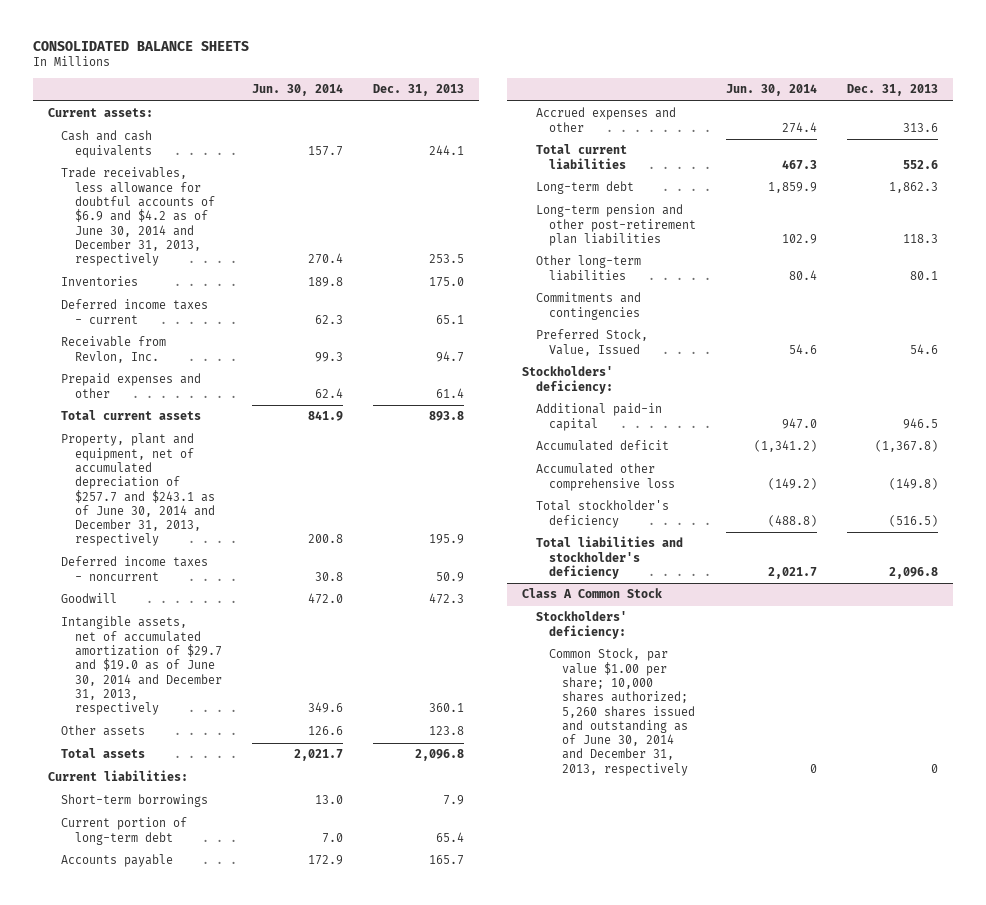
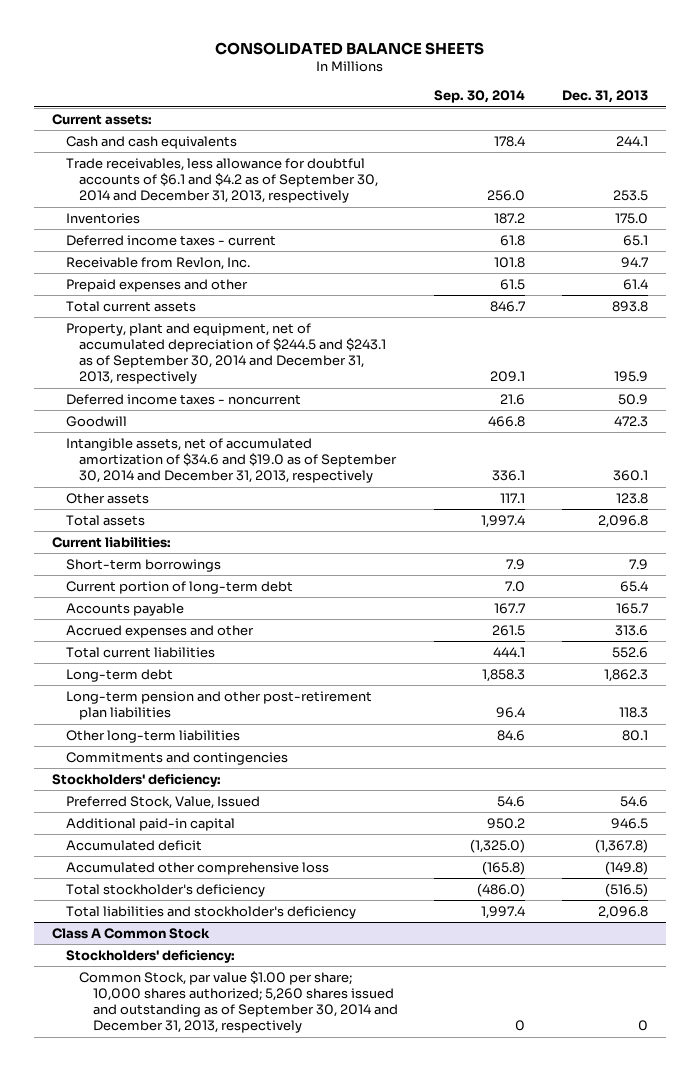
- | Jun. 30, 2014 | Dec. 31, 2013
+ | Sep. 30, 2014 | Dec. 31, 2013
- Trade receivables, less allowance for doubtful accounts of $6.9 and $4.2 as of June 30, 2014 and December 31, 2013, respectively | 270.4 | 253.5
+ Trade receivables, less allowance for doubtful accounts of $6.1 and $4.2 as of September 30, 2014 and December 31, 2013, respectively | 256.0 | 253.5
- Property, plant and equipment, net of accumulated depreciation of $257.7 and $243.1 as of June 30, 2014 and December 31, 2013, respectively | 200.8 | 195.9
+ Property, plant and equipment, net of accumulated depreciation of $244.5 and $243.1 as of September 30, 2014 and December 31, 2013, respectively | 209.1 | 195.9
- Intangible assets, net of accumulated amortization of $29.7 and $19.0 as of June 30, 2014 and December 31, 2013, respectively | 349.6 | 360.1
+ Intangible assets, net of accumulated amortization of $34.6 and $19.0 as of September 30, 2014 and December 31, 2013, respectively | 336.1 | 360.1
moved down: Preferred Stock, Value, Issued | 54.6 | 54.6
@ Class A Common Stock
- Common Stock, par value $1.00 per share; 10,000 shares authorized; 5,260 shares issued and outstanding as of June 30, 2014 and December 31, 2013, respectively | 0 | 0
+ Common Stock, par value $1.00 per share; 10,000 shares authorized; 5,260 shares issued and outstanding as of September 30, 2014 and December 31, 2013, respectively | 0 | 0

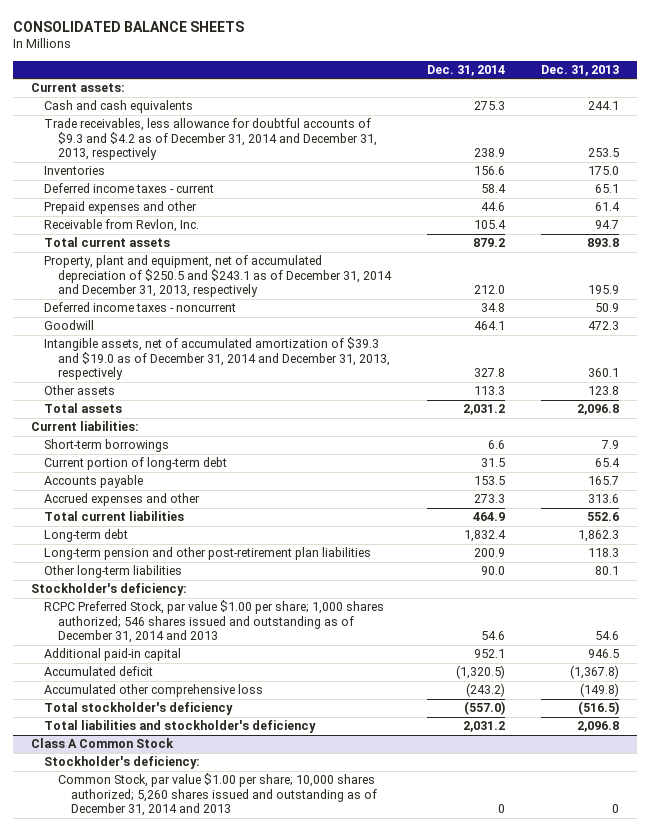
- | Sep. 30, 2014 | Dec. 31, 2013
+ | Dec. 31, 2014 | Dec. 31, 2013
- Trade receivables, less allowance for doubtful accounts of $6.1 and $4.2 as of September 30, 2014 and December 31, 2013, respectively | 256.0 | 253.5
+ Trade receivables, less allowance for doubtful accounts of $9.3 and $4.2 as of December 31, 2014 and December 31, 2013, respectively | 238.9 | 253.5
moved down: Receivable from Revlon, Inc. | 105.4 | 94.7
- Property, plant and equipment, net of accumulated depreciation of $244.5 and $243.1 as of September 30, 2014 and December 31, 2013, respectively | 209.1 | 195.9
+ Property, plant and equipment, net of accumulated depreciation of $250.5 and $243.1 as of December 31, 2014 and December 31, 2013, respectively | 212.0 | 195.9
- Intangible assets, net of accumulated amortization of $34.6 and $19.0 as of September 30, 2014 and December 31, 2013, respectively | 336.1 | 360.1
+ Intangible assets, net of accumulated amortization of $39.3 and $19.0 as of December 31, 2014 and December 31, 2013, respectively | 327.8 | 360.1
- Commitments and contingencies
- Stockholders' deficiency:
- Preferred Stock, Value, Issued | 54.6 | 54.6
+ Stockholder's deficiency:
+ RCPC Preferred Stock, par value $1.00 per share; 1,000 shares authorized; 546 shares issued and outstanding as of December 31, 2014 and 2013 | 54.6 | 54.6
@ Class A Common Stock
- Stockholders' deficiency:
- Common Stock, par value $1.00 per share; 10,000 shares authorized; 5,260 shares issued and outstanding as of September 30, 2014 and December 31, 2013, respectively | 0 | 0
+ Stockholder's deficiency:
+ Common Stock, par value $1.00 per share; 10,000 shares authorized; 5,260 shares issued and outstanding as of December 31, 2014 and 2013 | 0 | 0

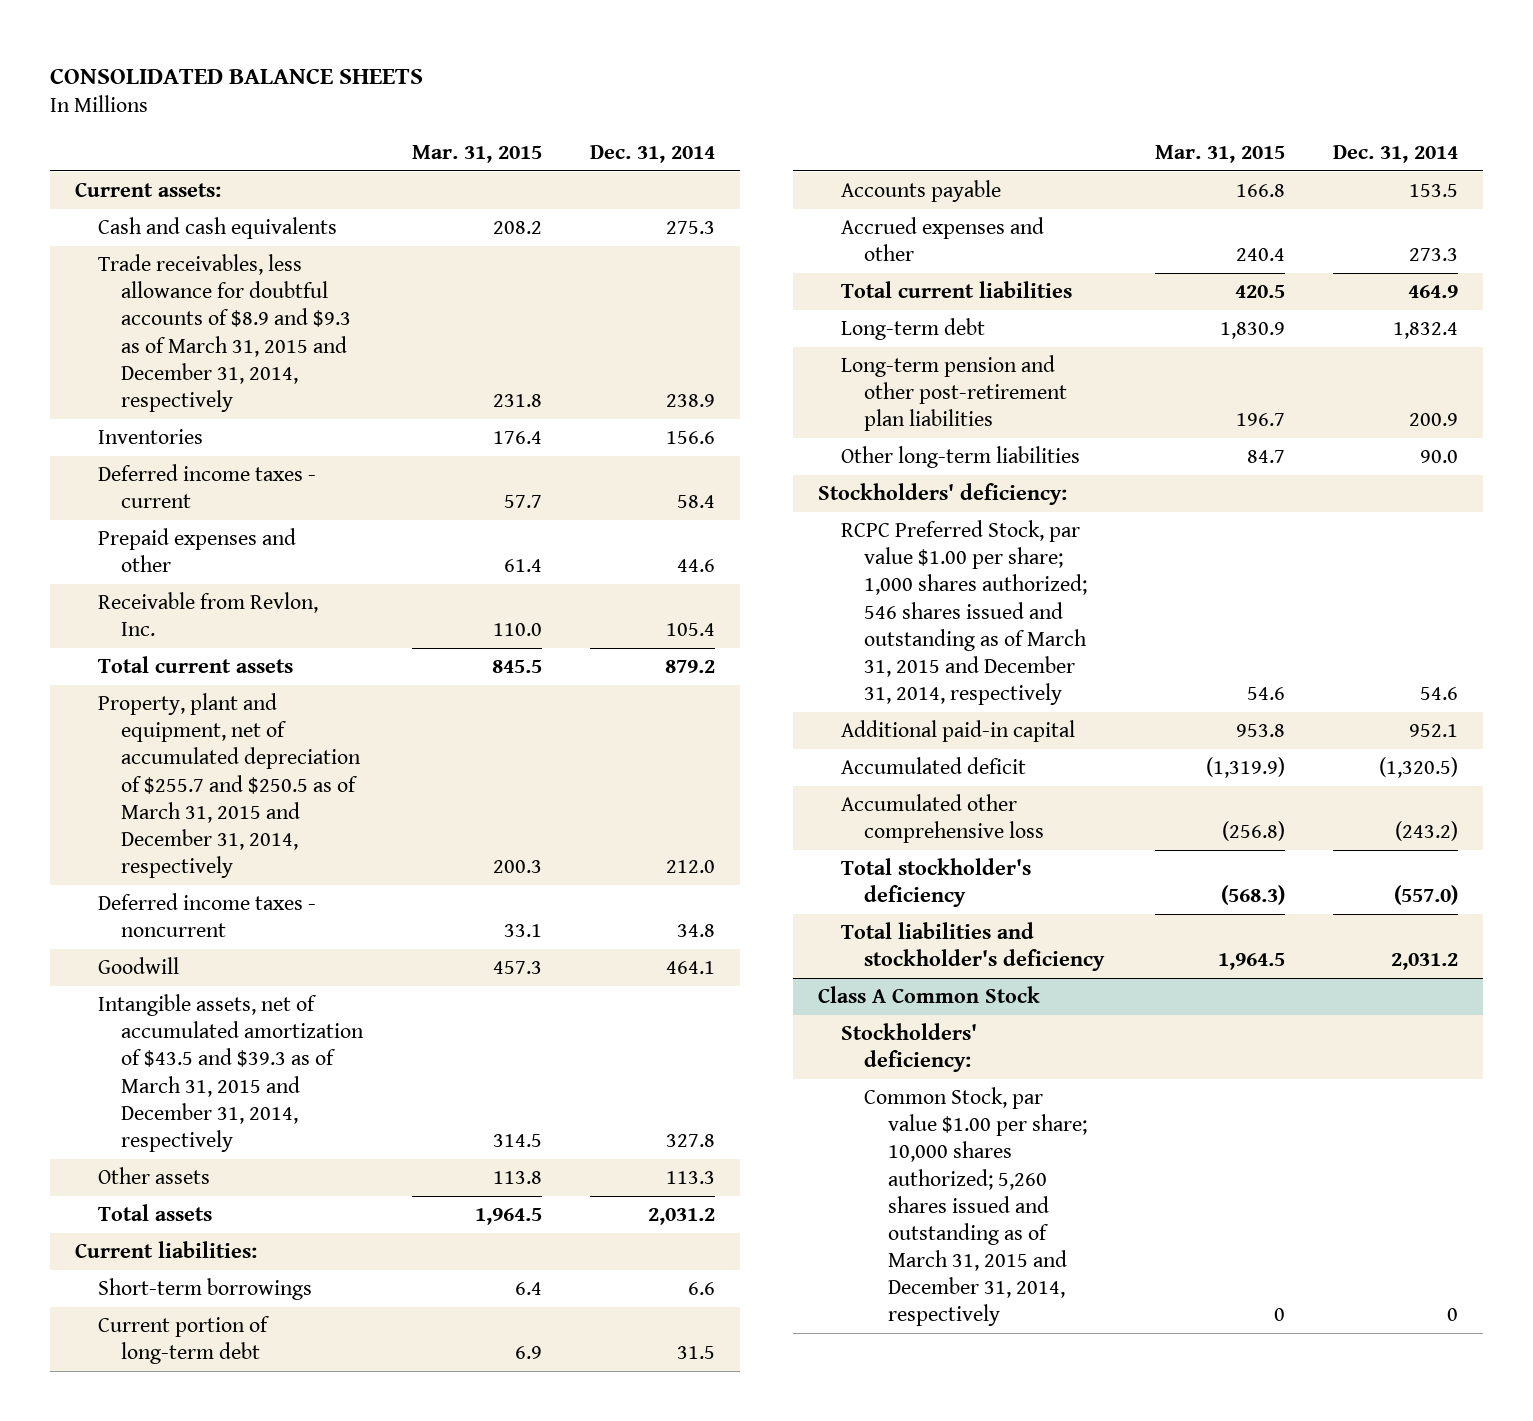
- | Dec. 31, 2014 | Dec. 31, 2013
+ | Mar. 31, 2015 | Dec. 31, 2014
- Trade receivables, less allowance for doubtful accounts of $9.3 and $4.2 as of December 31, 2014 and December 31, 2013, respectively | 238.9 | 253.5
+ Trade receivables, less allowance for doubtful accounts of $8.9 and $9.3 as of March 31, 2015 and December 31, 2014, respectively | 231.8 | 238.9
- Property, plant and equipment, net of accumulated depreciation of $250.5 and $243.1 as of December 31, 2014 and December 31, 2013, respectively | 212.0 | 195.9
+ Property, plant and equipment, net of accumulated depreciation of $255.7 and $250.5 as of March 31, 2015 and December 31, 2014, respectively | 200.3 | 212.0
- Intangible assets, net of accumulated amortization of $39.3 and $19.0 as of December 31, 2014 and December 31, 2013, respectively | 327.8 | 360.1
+ Intangible assets, net of accumulated amortization of $43.5 and $39.3 as of March 31, 2015 and December 31, 2014, respectively | 314.5 | 327.8
- Stockholder's deficiency:
- RCPC Preferred Stock, par value $1.00 per share; 1,000 shares authorized; 546 shares issued and outstanding as of December 31, 2014 and 2013 | 54.6 | 54.6
+ Stockholders' deficiency:
+ RCPC Preferred Stock, par value $1.00 per share; 1,000 shares authorized; 546 shares issued and outstanding as of March 31, 2015 and December 31, 2014, respectively | 54.6 | 54.6
@ Class A Common Stock
- Stockholder's deficiency:
- Common Stock, par value $1.00 per share; 10,000 shares authorized; 5,260 shares issued and outstanding as of December 31, 2014 and 2013 | 0 | 0
+ Stockholders' deficiency:
+ Common Stock, par value $1.00 per share; 10,000 shares authorized; 5,260 shares issued and outstanding as of March 31, 2015 and December 31, 2014, respectively | 0 | 0

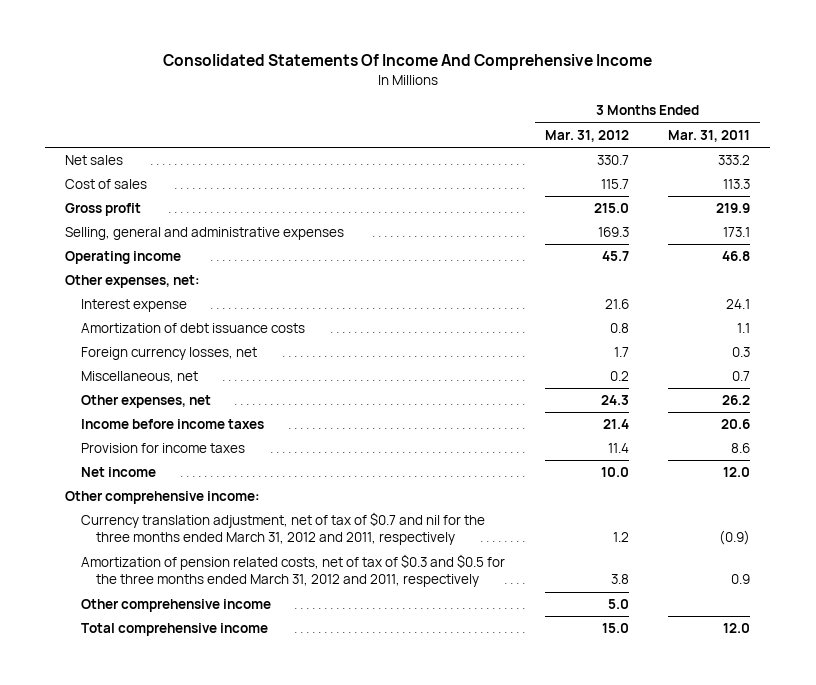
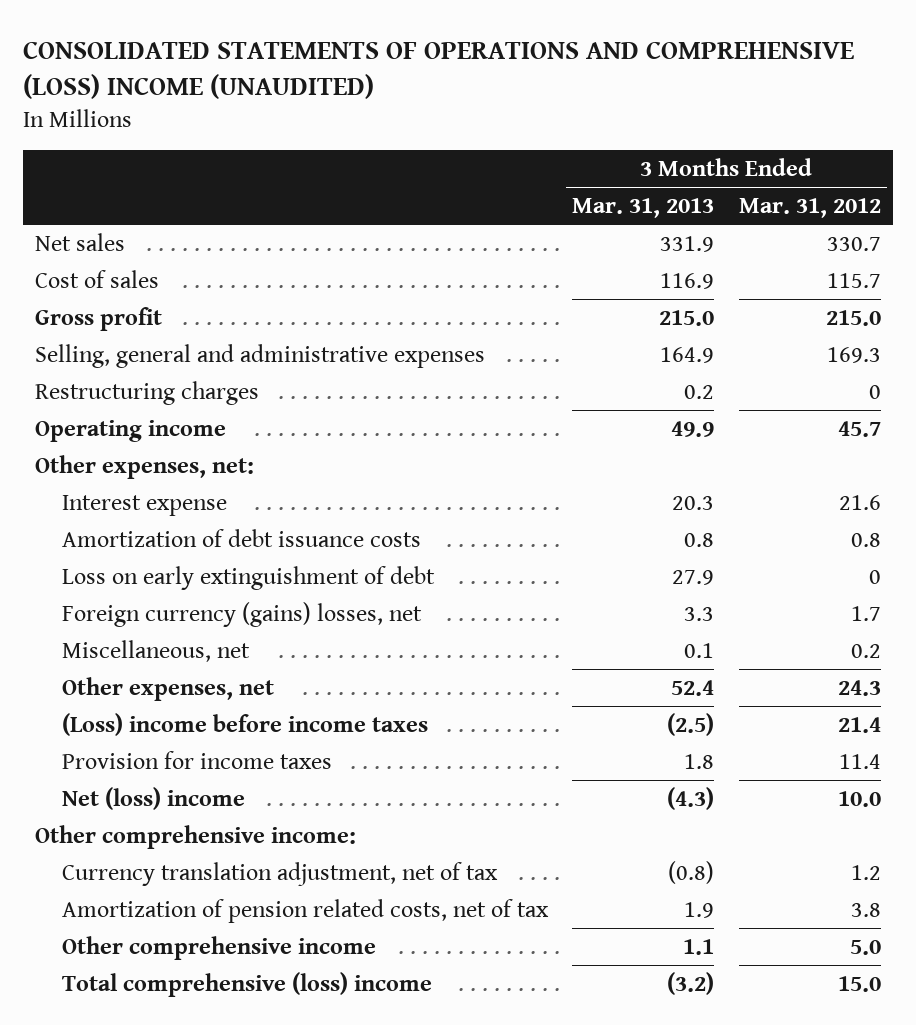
- Consolidated Statements Of Income And Comprehensive Income
+ CONSOLIDATED STATEMENTS OF OPERATIONS AND COMPREHENSIVE (LOSS) INCOME (UNAUDITED)
- | 3 Months Ended Mar. 31, 2012 | 3 Months Ended Mar. 31, 2011
+ | 3 Months Ended Mar. 31, 2013 | 3 Months Ended Mar. 31, 2012
+ Restructuring charges | 0.2 | 0
- Foreign currency losses, net | 1.7 | 0.3
+ Loss on early extinguishment of debt | 27.9 | 0
+ Foreign currency (gains) losses, net | 3.3 | 1.7
- Income before income taxes | 21.4 | 20.6
+ (Loss) income before income taxes | (2.5) | 21.4
- Net income | 10.0 | 12.0
+ Net (loss) income | (4.3) | 10.0
- Currency translation adjustment, net of tax of $0.7 and nil for the three months ended March 31, 2012 and 2011, respectively | 1.2 | (0.9)
- Amortization of pension related costs, net of tax of $0.3 and $0.5 for the three months ended March 31, 2012 and 2011, respectively | 3.8 | 0.9
+ Currency translation adjustment, net of tax | (0.8) | 1.2
+ Amortization of pension related costs, net of tax | 1.9 | 3.8
- Total comprehensive income | 15.0 | 12.0
+ Total comprehensive (loss) income | (3.2) | 15.0

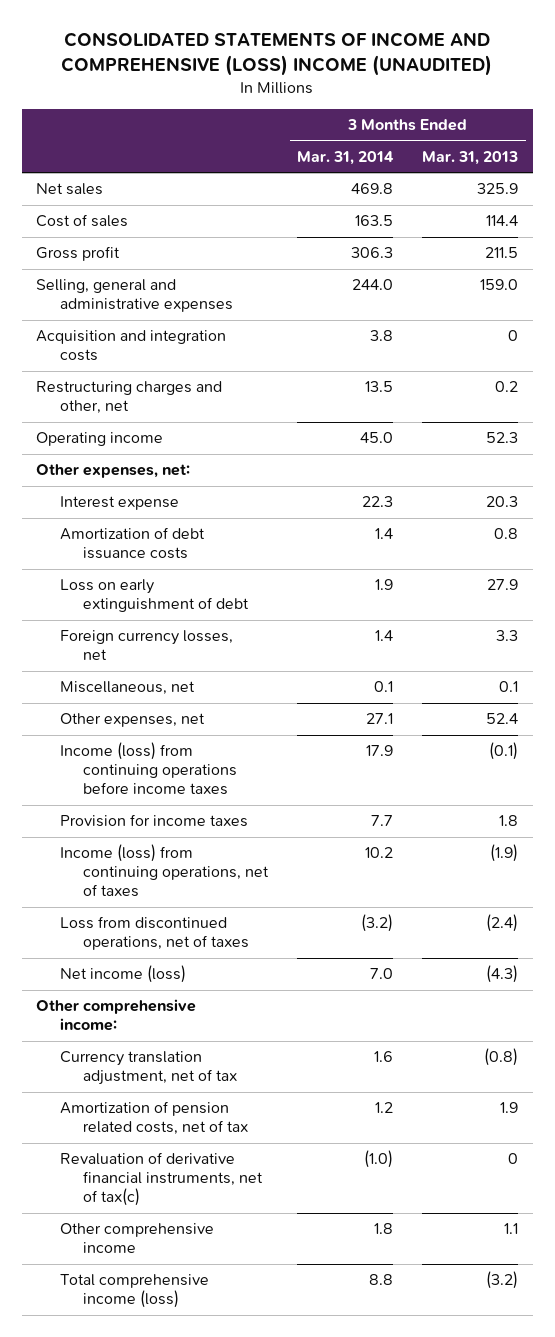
- CONSOLIDATED STATEMENTS OF OPERATIONS AND COMPREHENSIVE (LOSS) INCOME (UNAUDITED)
+ CONSOLIDATED STATEMENTS OF INCOME AND COMPREHENSIVE (LOSS) INCOME (UNAUDITED)
- | 3 Months Ended Mar. 31, 2013 | 3 Months Ended Mar. 31, 2012
+ | 3 Months Ended Mar. 31, 2014 | 3 Months Ended Mar. 31, 2013
- Net sales | 331.9 | 330.7
- Cost of sales | 116.9 | 115.7
- Gross profit | 215.0 | 215.0
- Selling, general and administrative expenses | 164.9 | 169.3
- Restructuring charges | 0.2 | 0
- Operating income | 49.9 | 45.7
+ Net sales | 469.8 | 325.9
+ Cost of sales | 163.5 | 114.4
+ Gross profit | 306.3 | 211.5
+ Selling, general and administrative expenses | 244.0 | 159.0
+ Acquisition and integration costs | 3.8 | 0
+ Restructuring charges and other, net | 13.5 | 0.2
+ Operating income | 45.0 | 52.3
- Foreign currency (gains) losses, net | 3.3 | 1.7
+ Foreign currency losses, net | 1.4 | 3.3
- (Loss) income before income taxes | (2.5) | 21.4
+ Income (loss) from continuing operations before income taxes | 17.9 | (0.1)
- Net (loss) income | (4.3) | 10.0
+ Income (loss) from continuing operations, net of taxes | 10.2 | (1.9)
+ Loss from discontinued operations, net of taxes | (3.2) | (2.4)
+ Net income (loss) | 7.0 | (4.3)
+ Revaluation of derivative financial instruments, net of tax(c) | (1.0) | 0
- Total comprehensive (loss) income | (3.2) | 15.0
+ Total comprehensive income (loss) | 8.8 | (3.2)

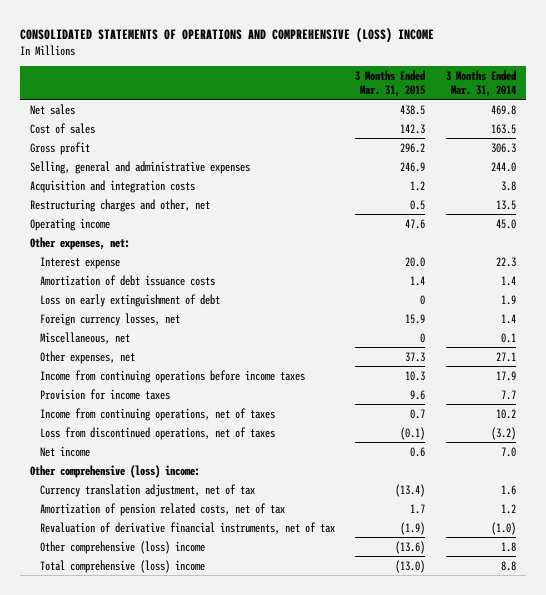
- CONSOLIDATED STATEMENTS OF INCOME AND COMPREHENSIVE (LOSS) INCOME (UNAUDITED)
+ CONSOLIDATED STATEMENTS OF OPERATIONS AND COMPREHENSIVE (LOSS) INCOME
- | 3 Months Ended Mar. 31, 2014 | 3 Months Ended Mar. 31, 2013
+ | 3 Months Ended Mar. 31, 2015 | 3 Months Ended Mar. 31, 2014
- Income (loss) from continuing operations before income taxes | 17.9 | (0.1)
+ Income from continuing operations before income taxes | 10.3 | 17.9
- Income (loss) from continuing operations, net of taxes | 10.2 | (1.9)
+ Income from continuing operations, net of taxes | 0.7 | 10.2
- Net income (loss) | 7.0 | (4.3)
- Other comprehensive income:
+ Net income | 0.6 | 7.0
+ Other comprehensive (loss) income:
- Revaluation of derivative financial instruments, net of tax(c) | (1.0) | 0
- Other comprehensive income | 1.8 | 1.1
- Total comprehensive income (loss) | 8.8 | (3.2)
+ Revaluation of derivative financial instruments, net of tax | (1.9) | (1.0)
+ Other comprehensive (loss) income | (13.6) | 1.8
+ Total comprehensive (loss) income | (13.0) | 8.8

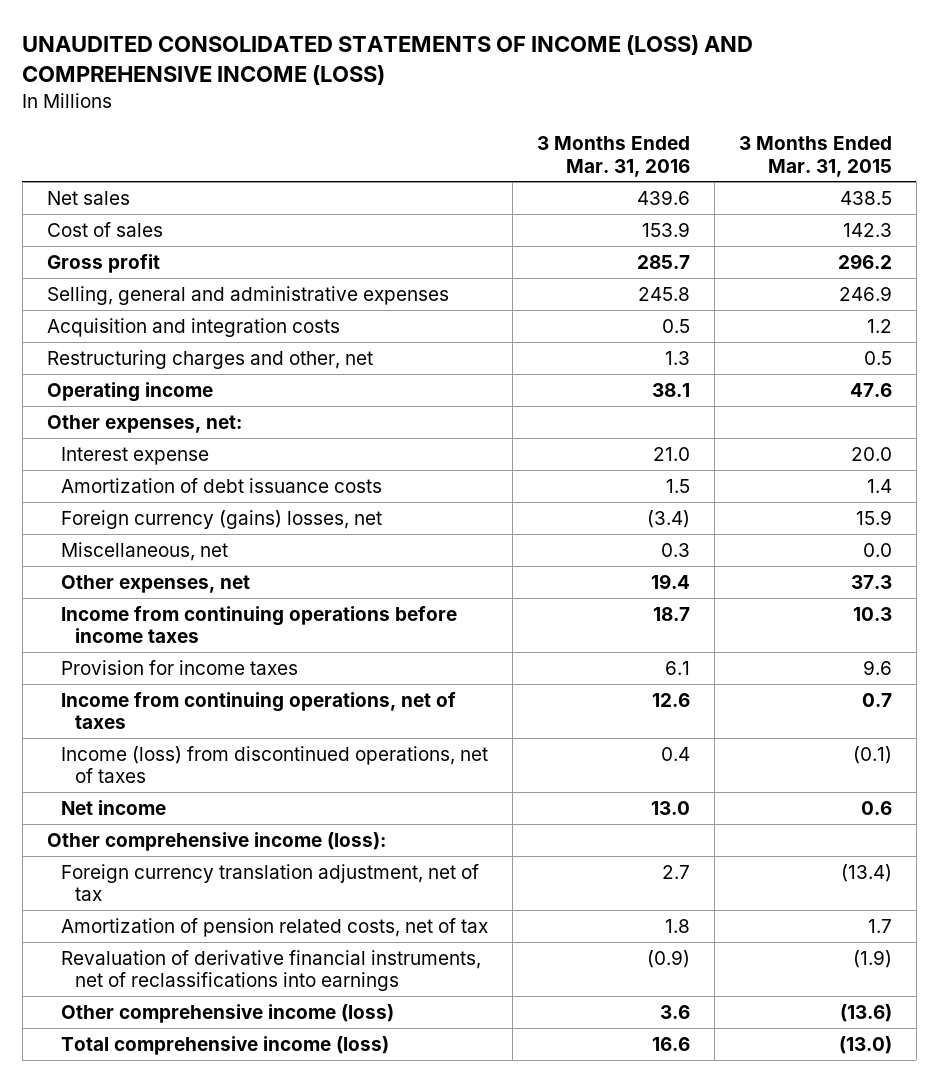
- CONSOLIDATED STATEMENTS OF OPERATIONS AND COMPREHENSIVE (LOSS) INCOME
+ UNAUDITED CONSOLIDATED STATEMENTS OF INCOME (LOSS) AND COMPREHENSIVE INCOME (LOSS)
- | 3 Months Ended Mar. 31, 2015 | 3 Months Ended Mar. 31, 2014
+ | 3 Months Ended Mar. 31, 2016 | 3 Months Ended Mar. 31, 2015
- Loss on early extinguishment of debt | 0 | 1.9
- Foreign currency losses, net | 15.9 | 1.4
- Miscellaneous, net | 0 | 0.1
+ Foreign currency (gains) losses, net | (3.4) | 15.9
+ Miscellaneous, net | 0.3 | 0.0
- Loss from discontinued operations, net of taxes | (0.1) | (3.2)
+ Income (loss) from discontinued operations, net of taxes | 0.4 | (0.1)
- Other comprehensive (loss) income:
- Currency translation adjustment, net of tax | (13.4) | 1.6
+ Other comprehensive income (loss):
+ Foreign currency translation adjustment, net of tax | 2.7 | (13.4)
- Revaluation of derivative financial instruments, net of tax | (1.9) | (1.0)
- Other comprehensive (loss) income | (13.6) | 1.8
- Total comprehensive (loss) income | (13.0) | 8.8
+ Revaluation of derivative financial instruments, net of reclassifications into earnings | (0.9) | (1.9)
+ Other comprehensive income (loss) | 3.6 | (13.6)
+ Total comprehensive income (loss) | 16.6 | (13.0)

